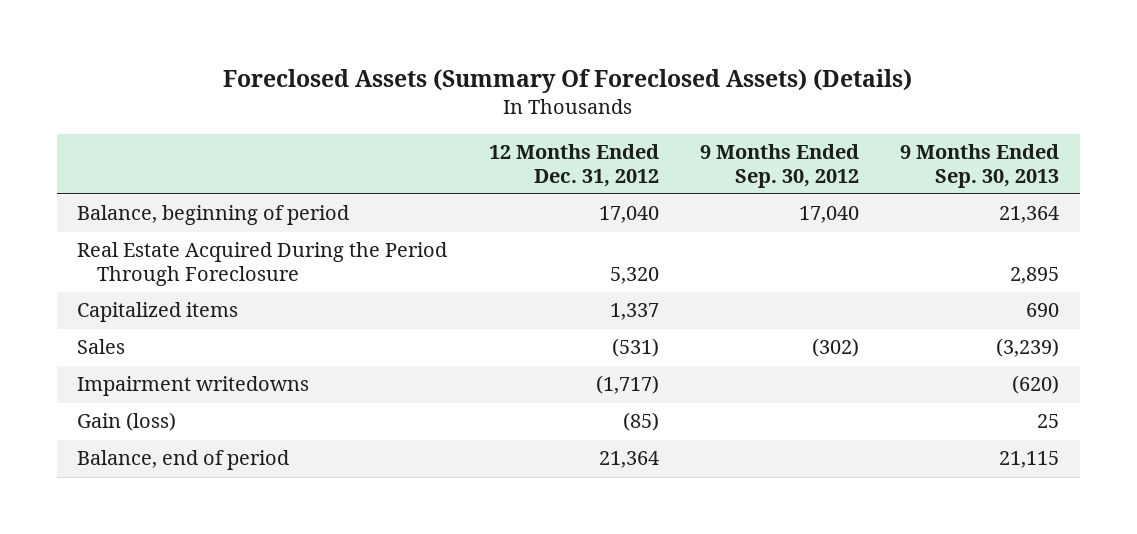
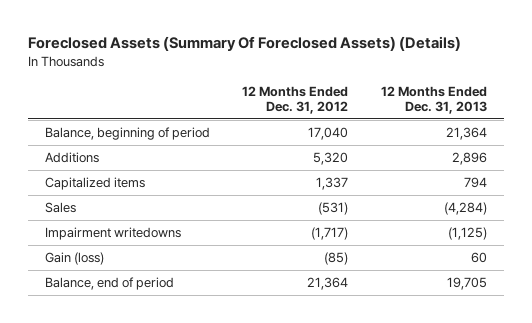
- | 12 Months Ended Dec. 31, 2012 | 9 Months Ended Sep. 30, 2012 | 9 Months Ended Sep. 30, 2013
+ | 12 Months Ended Dec. 31, 2012 | 12 Months Ended Dec. 31, 2013
- Real Estate Acquired During the Period Through Foreclosure | 5,320 | | 2,895
+ Additions | 5,320 | 2,896

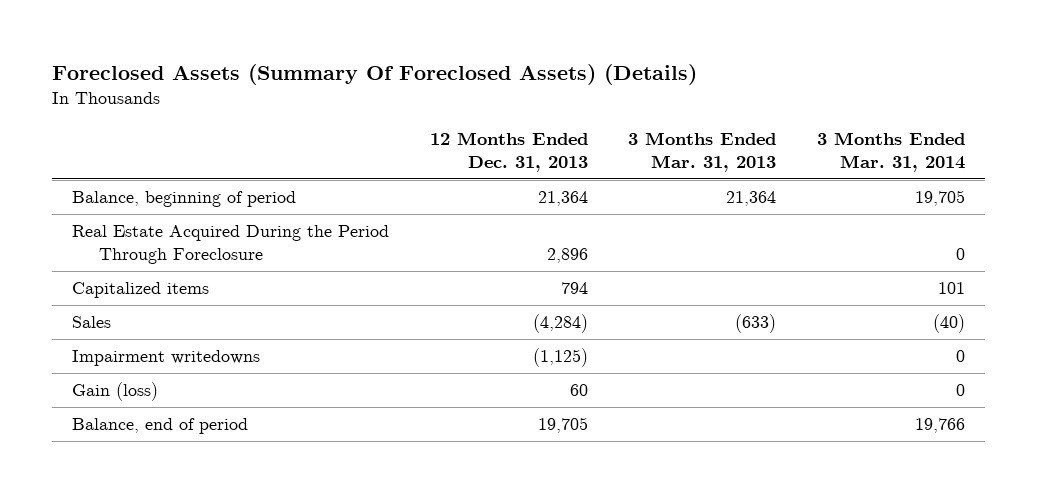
- | 12 Months Ended Dec. 31, 2012 | 12 Months Ended Dec. 31, 2013
+ | 12 Months Ended Dec. 31, 2013 | 3 Months Ended Mar. 31, 2013 | 3 Months Ended Mar. 31, 2014
- Additions | 5,320 | 2,896
+ Real Estate Acquired During the Period Through Foreclosure | 2,896 | | 0

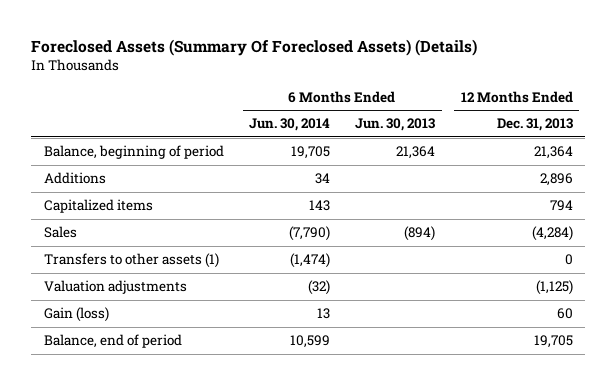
- | 12 Months Ended Dec. 31, 2013 | 3 Months Ended Mar. 31, 2013 | 3 Months Ended Mar. 31, 2014
+ | 6 Months Ended Jun. 30, 2014 | 6 Months Ended Jun. 30, 2013 | 12 Months Ended Dec. 31, 2013
- Real Estate Acquired During the Period Through Foreclosure | 2,896 | | 0
+ Additions | 34 | | 2,896
- Impairment writedowns | (1,125) | | 0
+ Transfers to other assets (1) | (1,474) | | 0
+ Valuation adjustments | (32) | | (1,125)

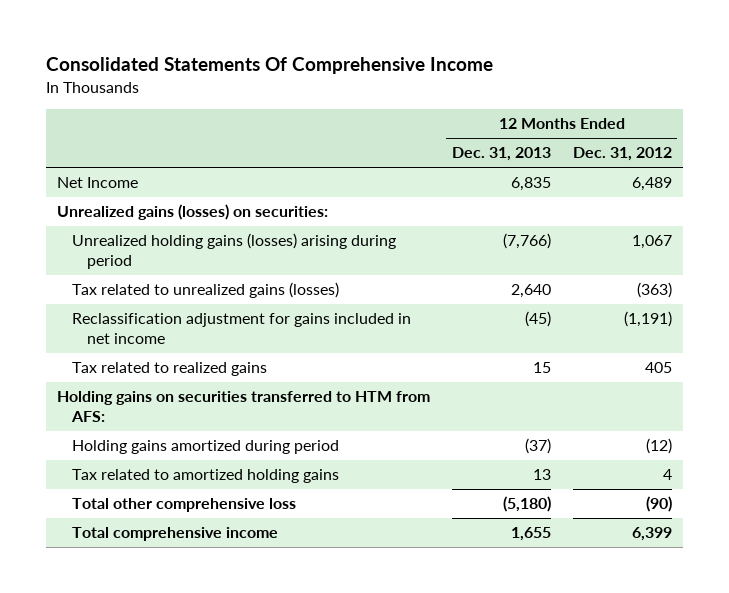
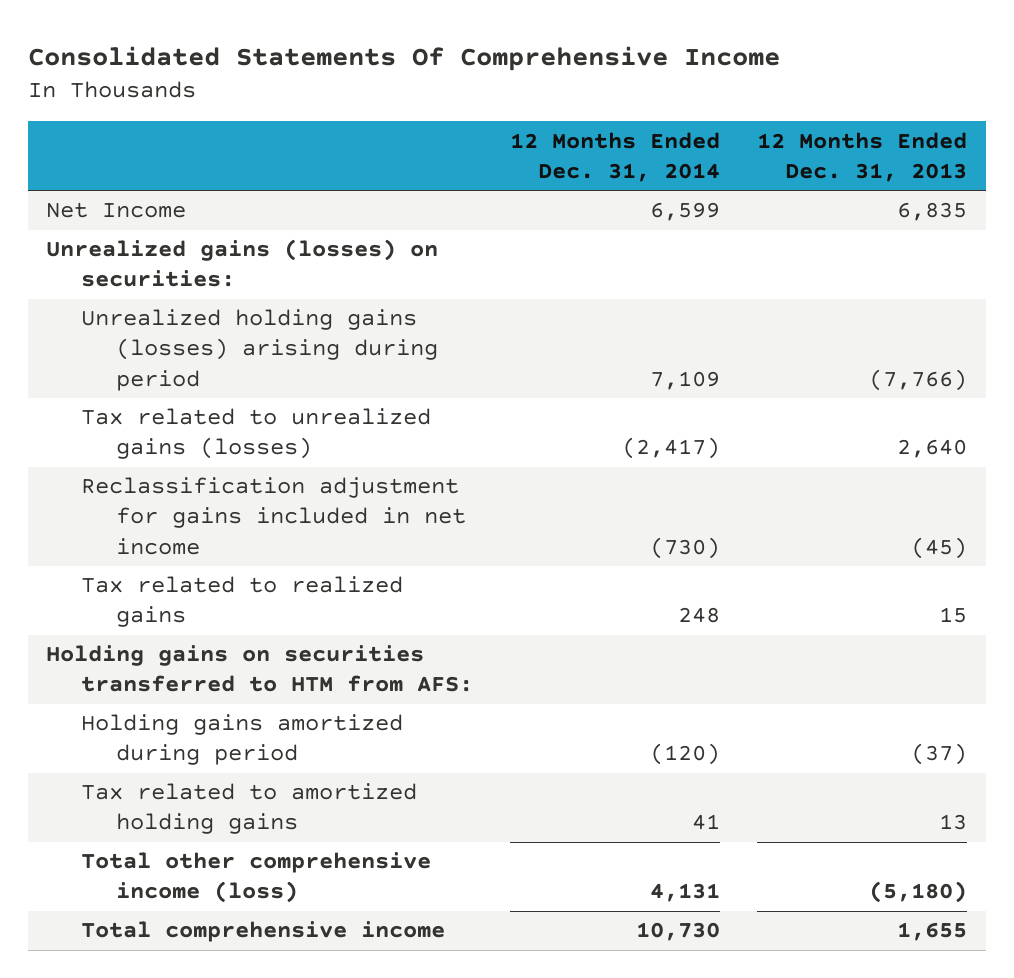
- | 12 Months Ended Dec. 31, 2013 | 12 Months Ended Dec. 31, 2012
+ | 12 Months Ended Dec. 31, 2014 | 12 Months Ended Dec. 31, 2013
- Total other comprehensive loss | (5,180) | (90)
+ Total other comprehensive income (loss) | 4,131 | (5,180)

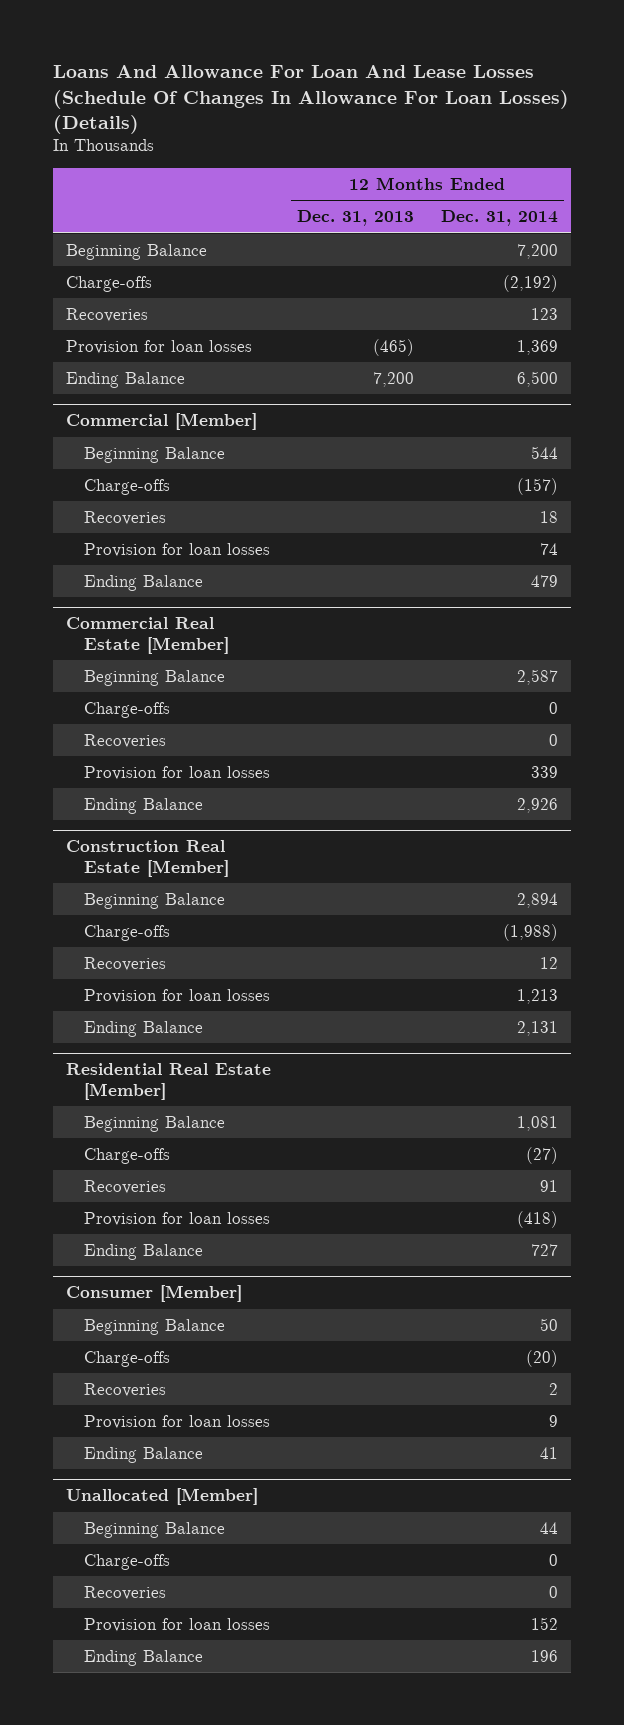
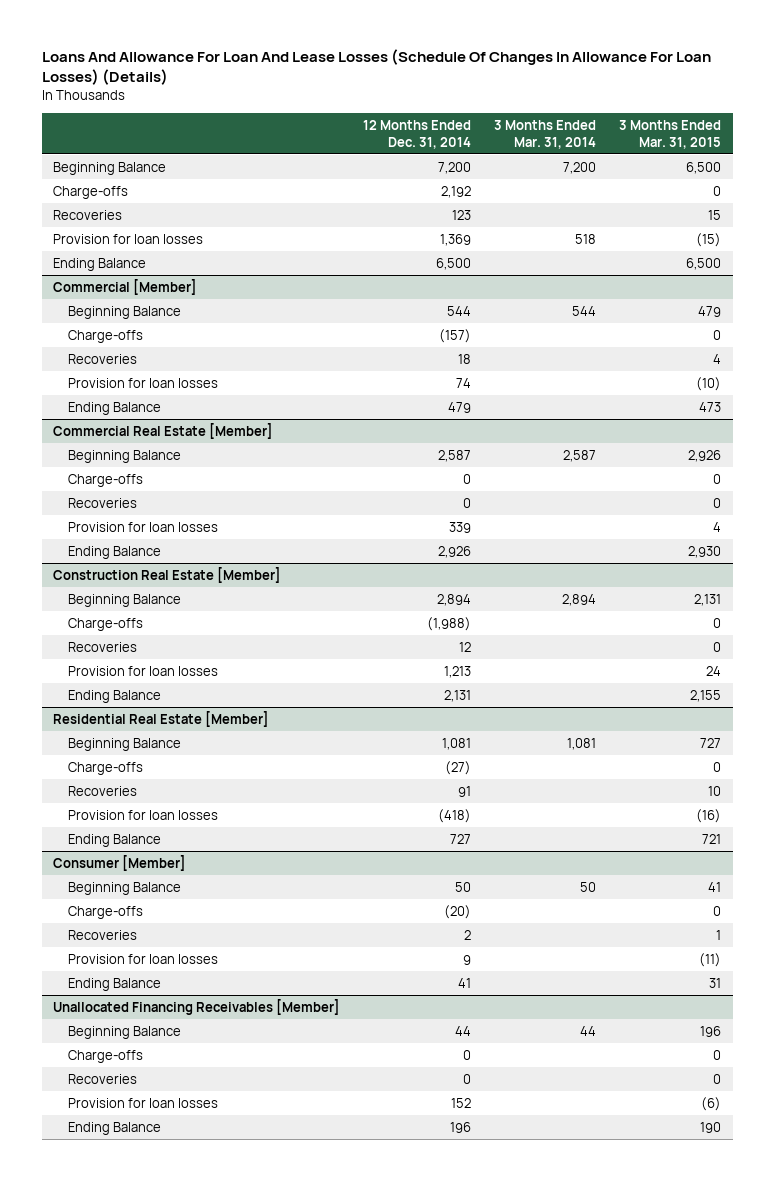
- | 12 Months Ended Dec. 31, 2013 | 12 Months Ended Dec. 31, 2014
+ | 12 Months Ended Dec. 31, 2014 | 3 Months Ended Mar. 31, 2014 | 3 Months Ended Mar. 31, 2015
- Charge-offs | | (2,192)
+ Charge-offs | 2,192 | | 0
- Unallocated [Member]
+ Unallocated Financing Receivables [Member]

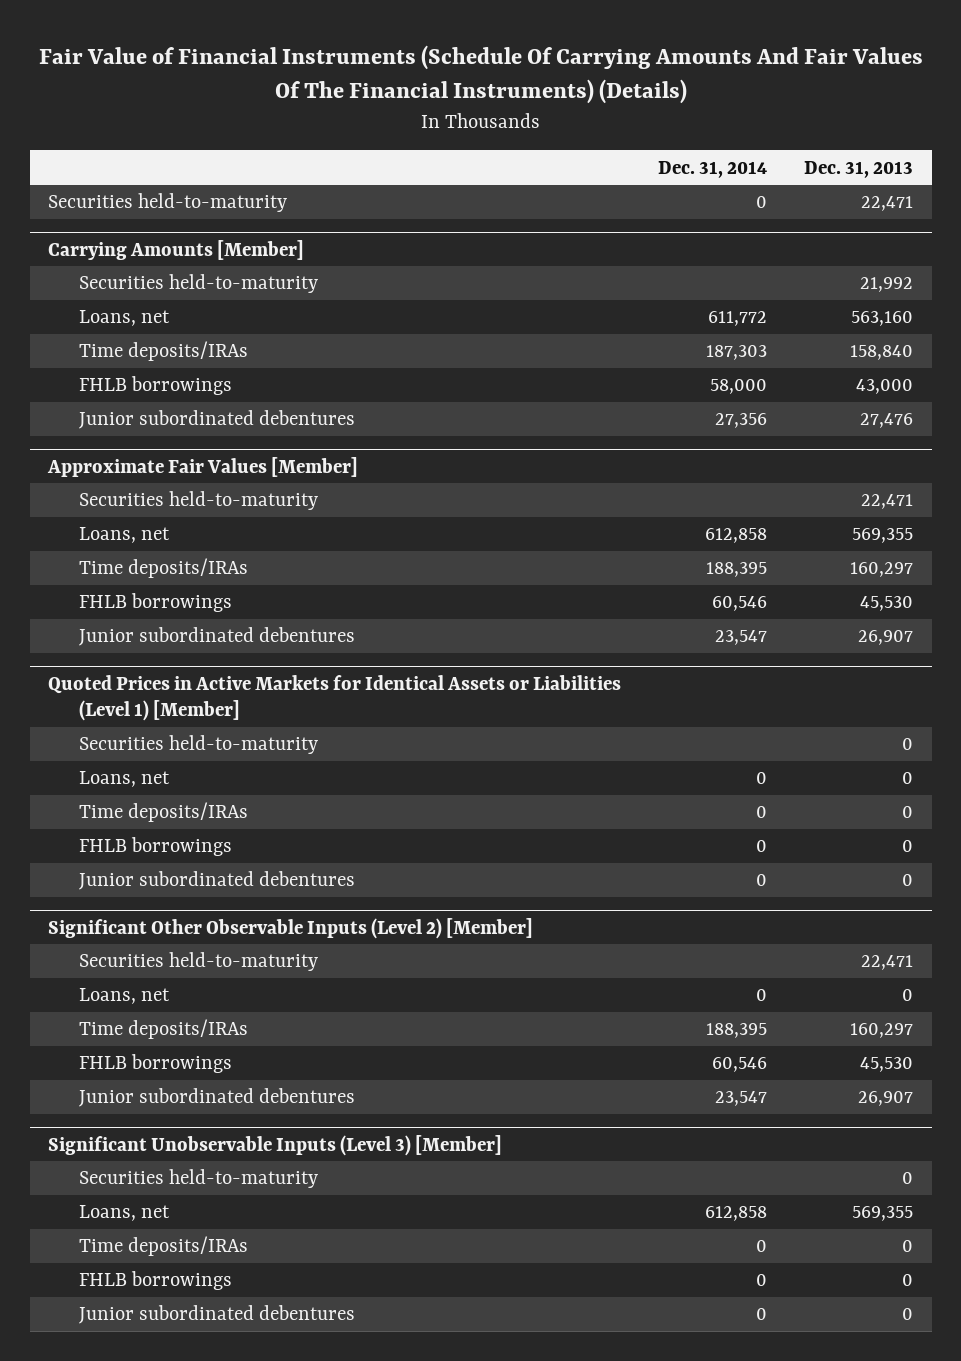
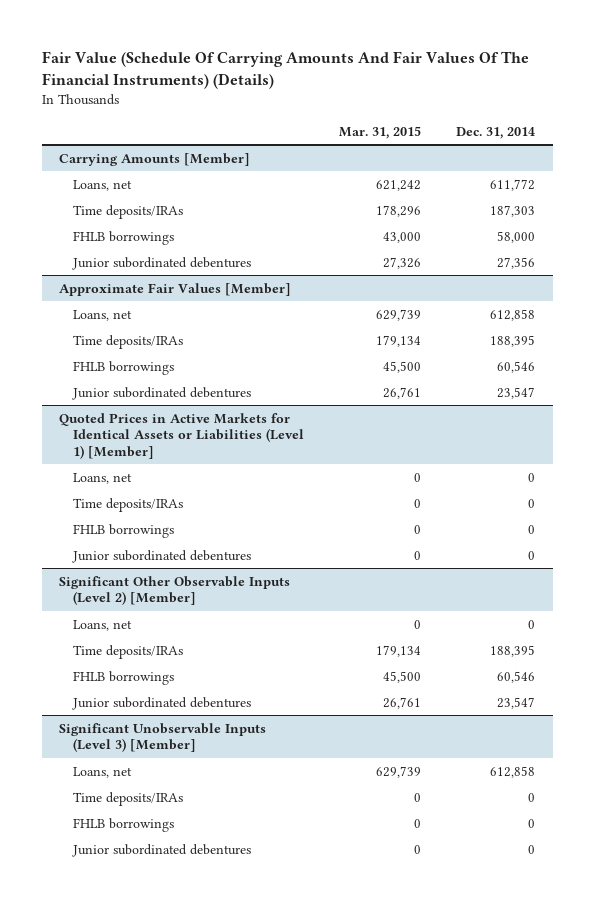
- Fair Value of Financial Instruments (Schedule Of Carrying Amounts And Fair Values Of The Financial Instruments) (Details)
+ Fair Value (Schedule Of Carrying Amounts And Fair Values Of The Financial Instruments) (Details)
- | Dec. 31, 2014 | Dec. 31, 2013
+ | Mar. 31, 2015 | Dec. 31, 2014
- Securities held-to-maturity | 0 | 22,471
@ Carrying Amounts [Member]
- Securities held-to-maturity | | 21,992
@ Approximate Fair Values [Member]
- Securities held-to-maturity | | 22,471
@ Quoted Prices in Active Markets for Identical Assets or Liabilities (Level 1) [Member]
- Securities held-to-maturity | | 0
@ Significant Other Observable Inputs (Level 2) [Member]
- Securities held-to-maturity | | 22,471
@ Significant Unobservable Inputs (Level 3) [Member]
- Securities held-to-maturity | | 0

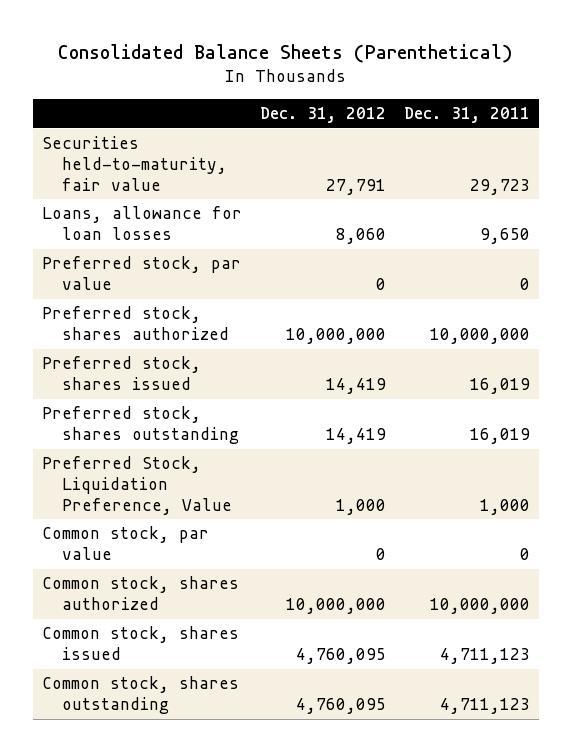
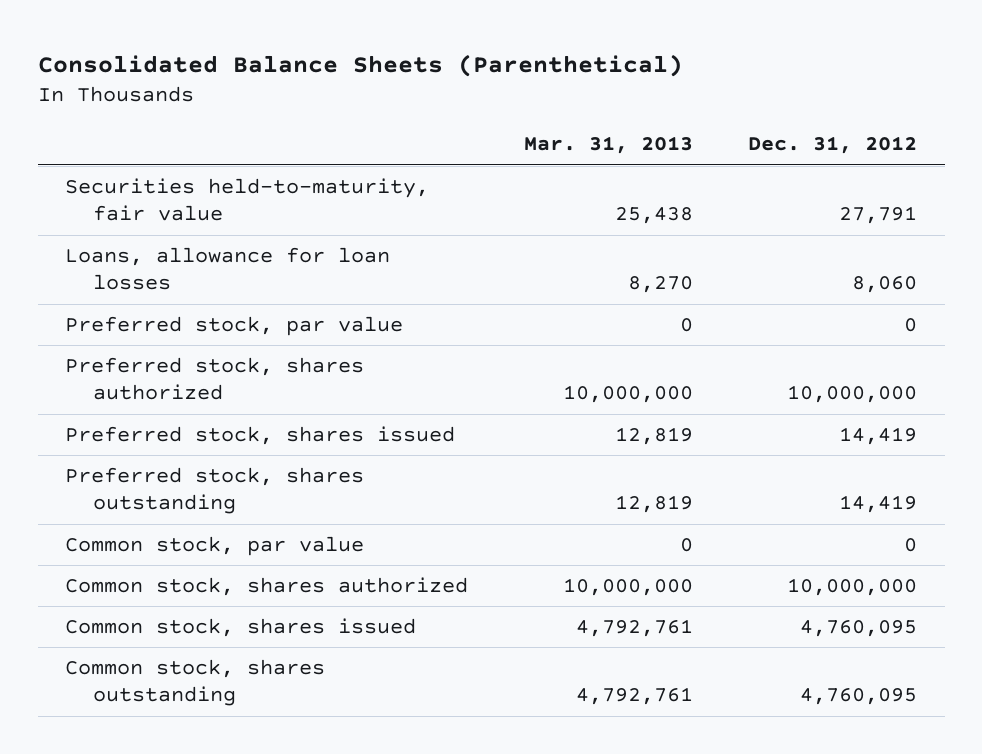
- | Dec. 31, 2012 | Dec. 31, 2011
+ | Mar. 31, 2013 | Dec. 31, 2012
- Preferred Stock, Liquidation Preference, Value | 1,000 | 1,000

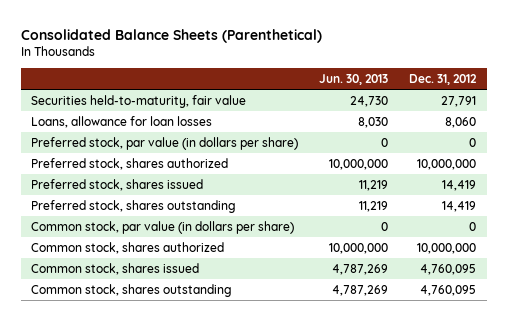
- | Mar. 31, 2013 | Dec. 31, 2012
+ | Jun. 30, 2013 | Dec. 31, 2012
- Preferred stock, par value | 0 | 0
+ Preferred stock, par value (in dollars per share) | 0 | 0
- Common stock, par value | 0 | 0
+ Common stock, par value (in dollars per share) | 0 | 0

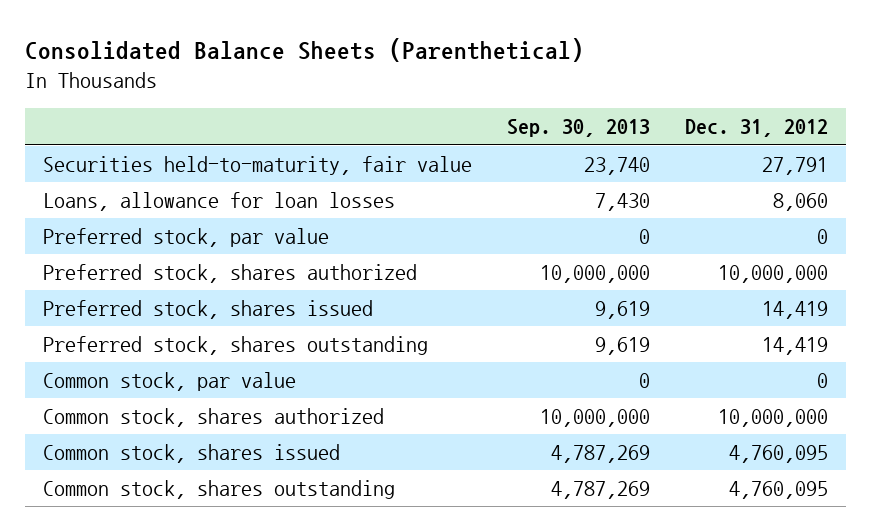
- | Jun. 30, 2013 | Dec. 31, 2012
+ | Sep. 30, 2013 | Dec. 31, 2012
- Preferred stock, par value (in dollars per share) | 0 | 0
+ Preferred stock, par value | 0 | 0
- Common stock, par value (in dollars per share) | 0 | 0
+ Common stock, par value | 0 | 0

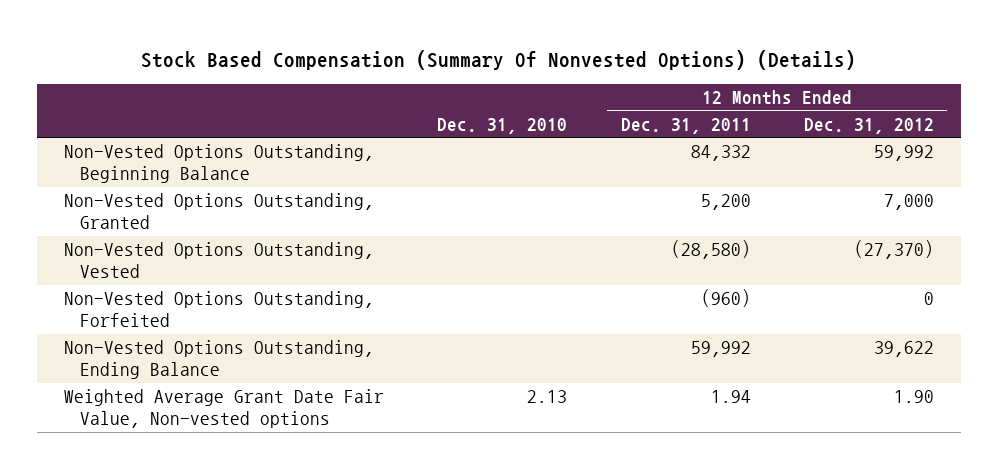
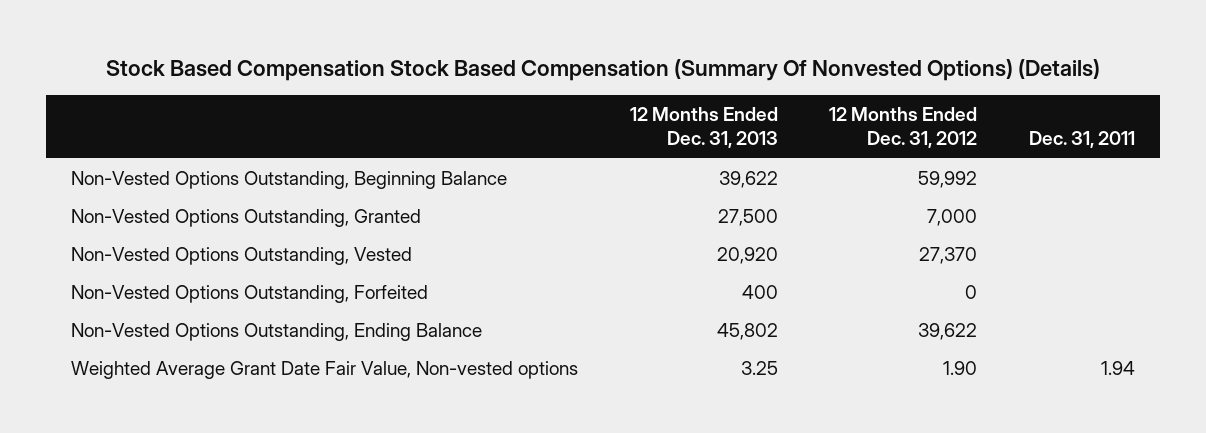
- Stock Based Compensation (Summary Of Nonvested Options) (Details)
+ Stock Based Compensation Stock Based Compensation (Summary Of Nonvested Options) (Details)
- | Dec. 31, 2010 | 12 Months Ended Dec. 31, 2011 | 12 Months Ended Dec. 31, 2012
+ | 12 Months Ended Dec. 31, 2013 | 12 Months Ended Dec. 31, 2012 | Dec. 31, 2011
- Non-Vested Options Outstanding, Vested | | (28,580) | (27,370)
+ Non-Vested Options Outstanding, Vested | 20,920 | 27,370 |

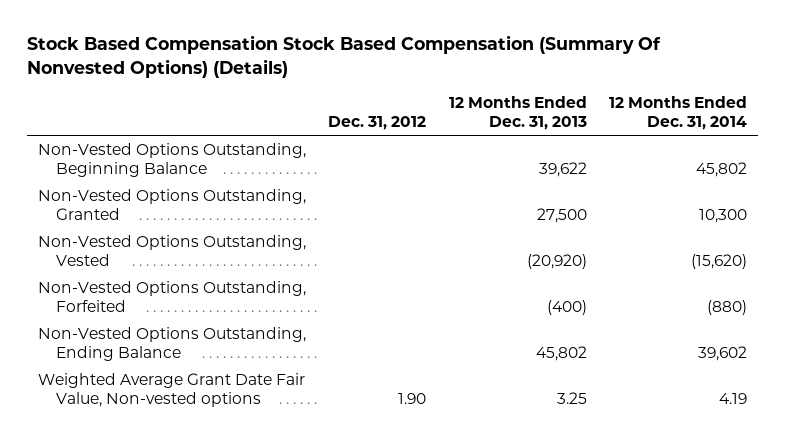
- | 12 Months Ended Dec. 31, 2013 | 12 Months Ended Dec. 31, 2012 | Dec. 31, 2011
+ | Dec. 31, 2012 | 12 Months Ended Dec. 31, 2013 | 12 Months Ended Dec. 31, 2014
- Non-Vested Options Outstanding, Vested | 20,920 | 27,370 |
- Non-Vested Options Outstanding, Forfeited | 400 | 0 |
+ Non-Vested Options Outstanding, Vested | | (20,920) | (15,620)
+ Non-Vested Options Outstanding, Forfeited | | (400) | (880)

